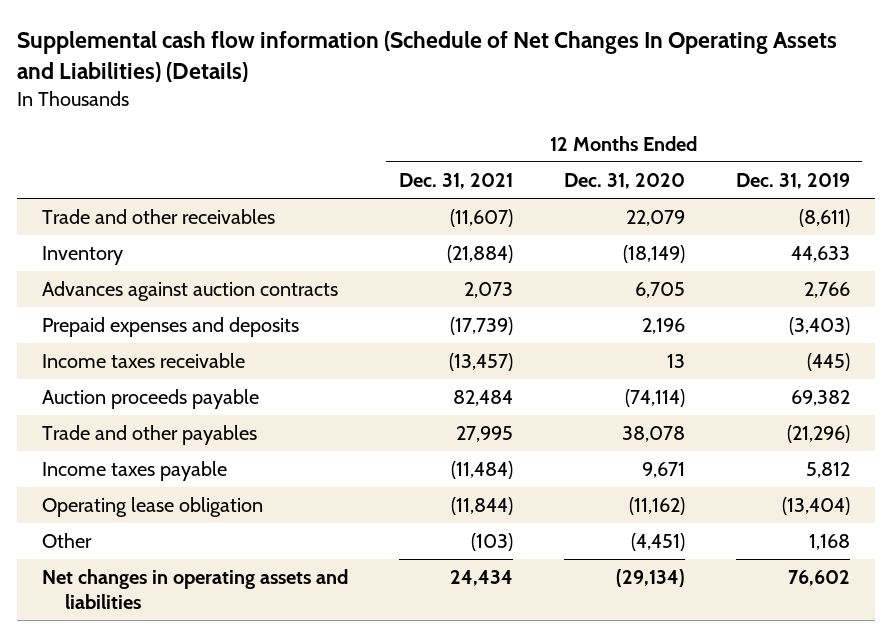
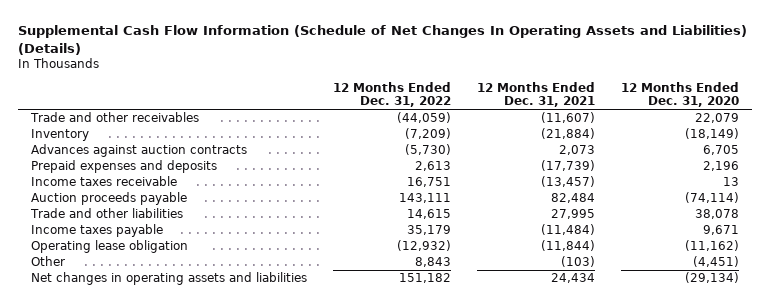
- Supplemental cash flow information (Schedule of Net Changes In Operating Assets and Liabilities) (Details)
+ Supplemental Cash Flow Information (Schedule of Net Changes In Operating Assets and Liabilities) (Details)
- | 12 Months Ended Dec. 31, 2021 | 12 Months Ended Dec. 31, 2020 | 12 Months Ended Dec. 31, 2019
+ | 12 Months Ended Dec. 31, 2022 | 12 Months Ended Dec. 31, 2021 | 12 Months Ended Dec. 31, 2020
- Trade and other payables | 27,995 | 38,078 | (21,296)
+ Trade and other liabilities | 14,615 | 27,995 | 38,078

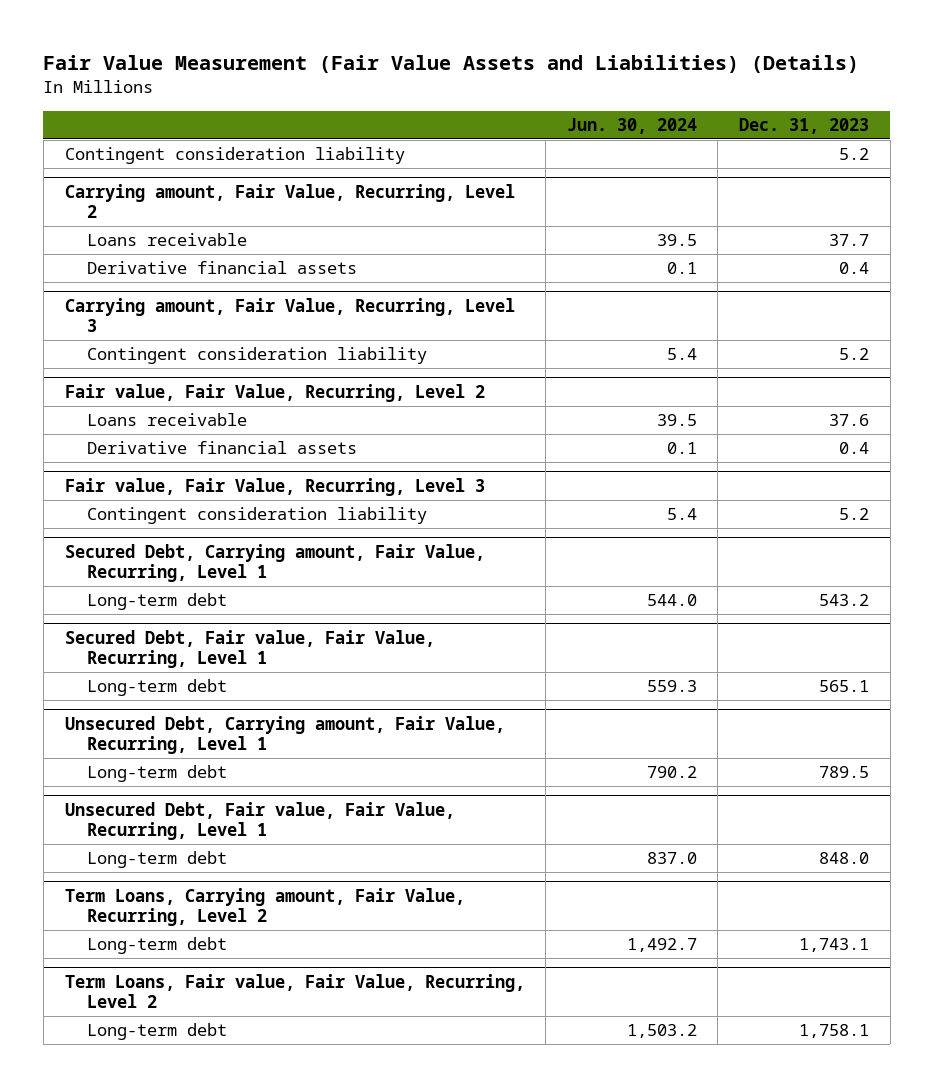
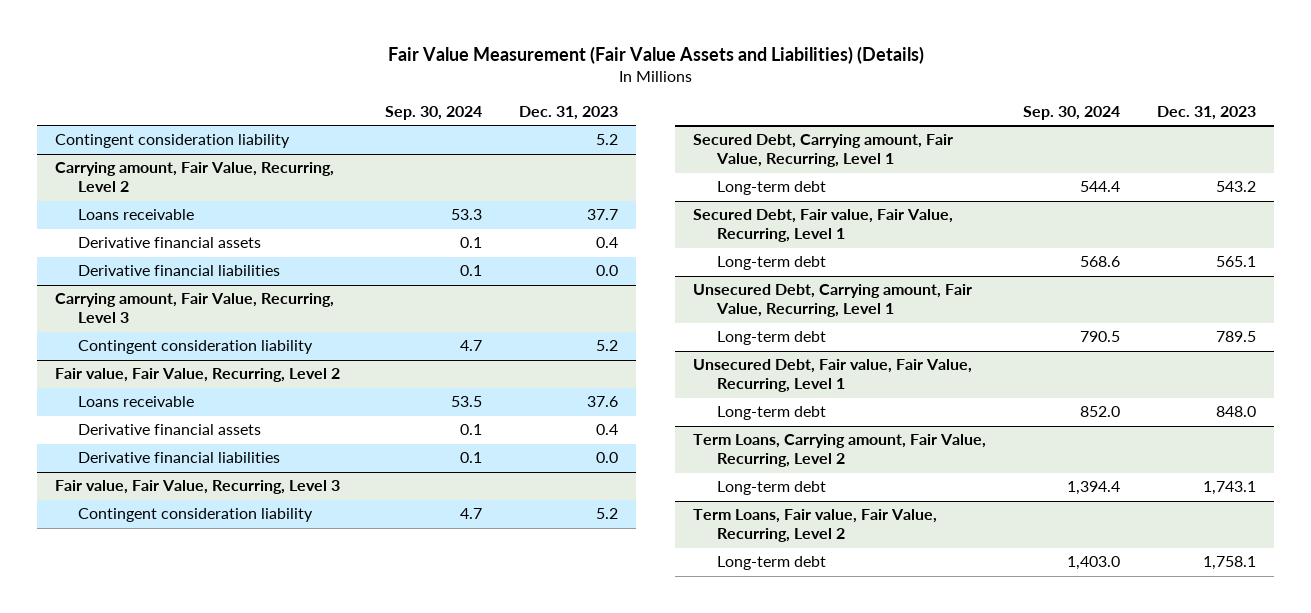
- | Jun. 30, 2024 | Dec. 31, 2023
+ | Sep. 30, 2024 | Dec. 31, 2023
@ Carrying amount, Fair Value, Recurring, Level 2
+ Derivative financial liabilities | 0.1 | 0.0
@ Fair value, Fair Value, Recurring, Level 2
+ Derivative financial liabilities | 0.1 | 0.0

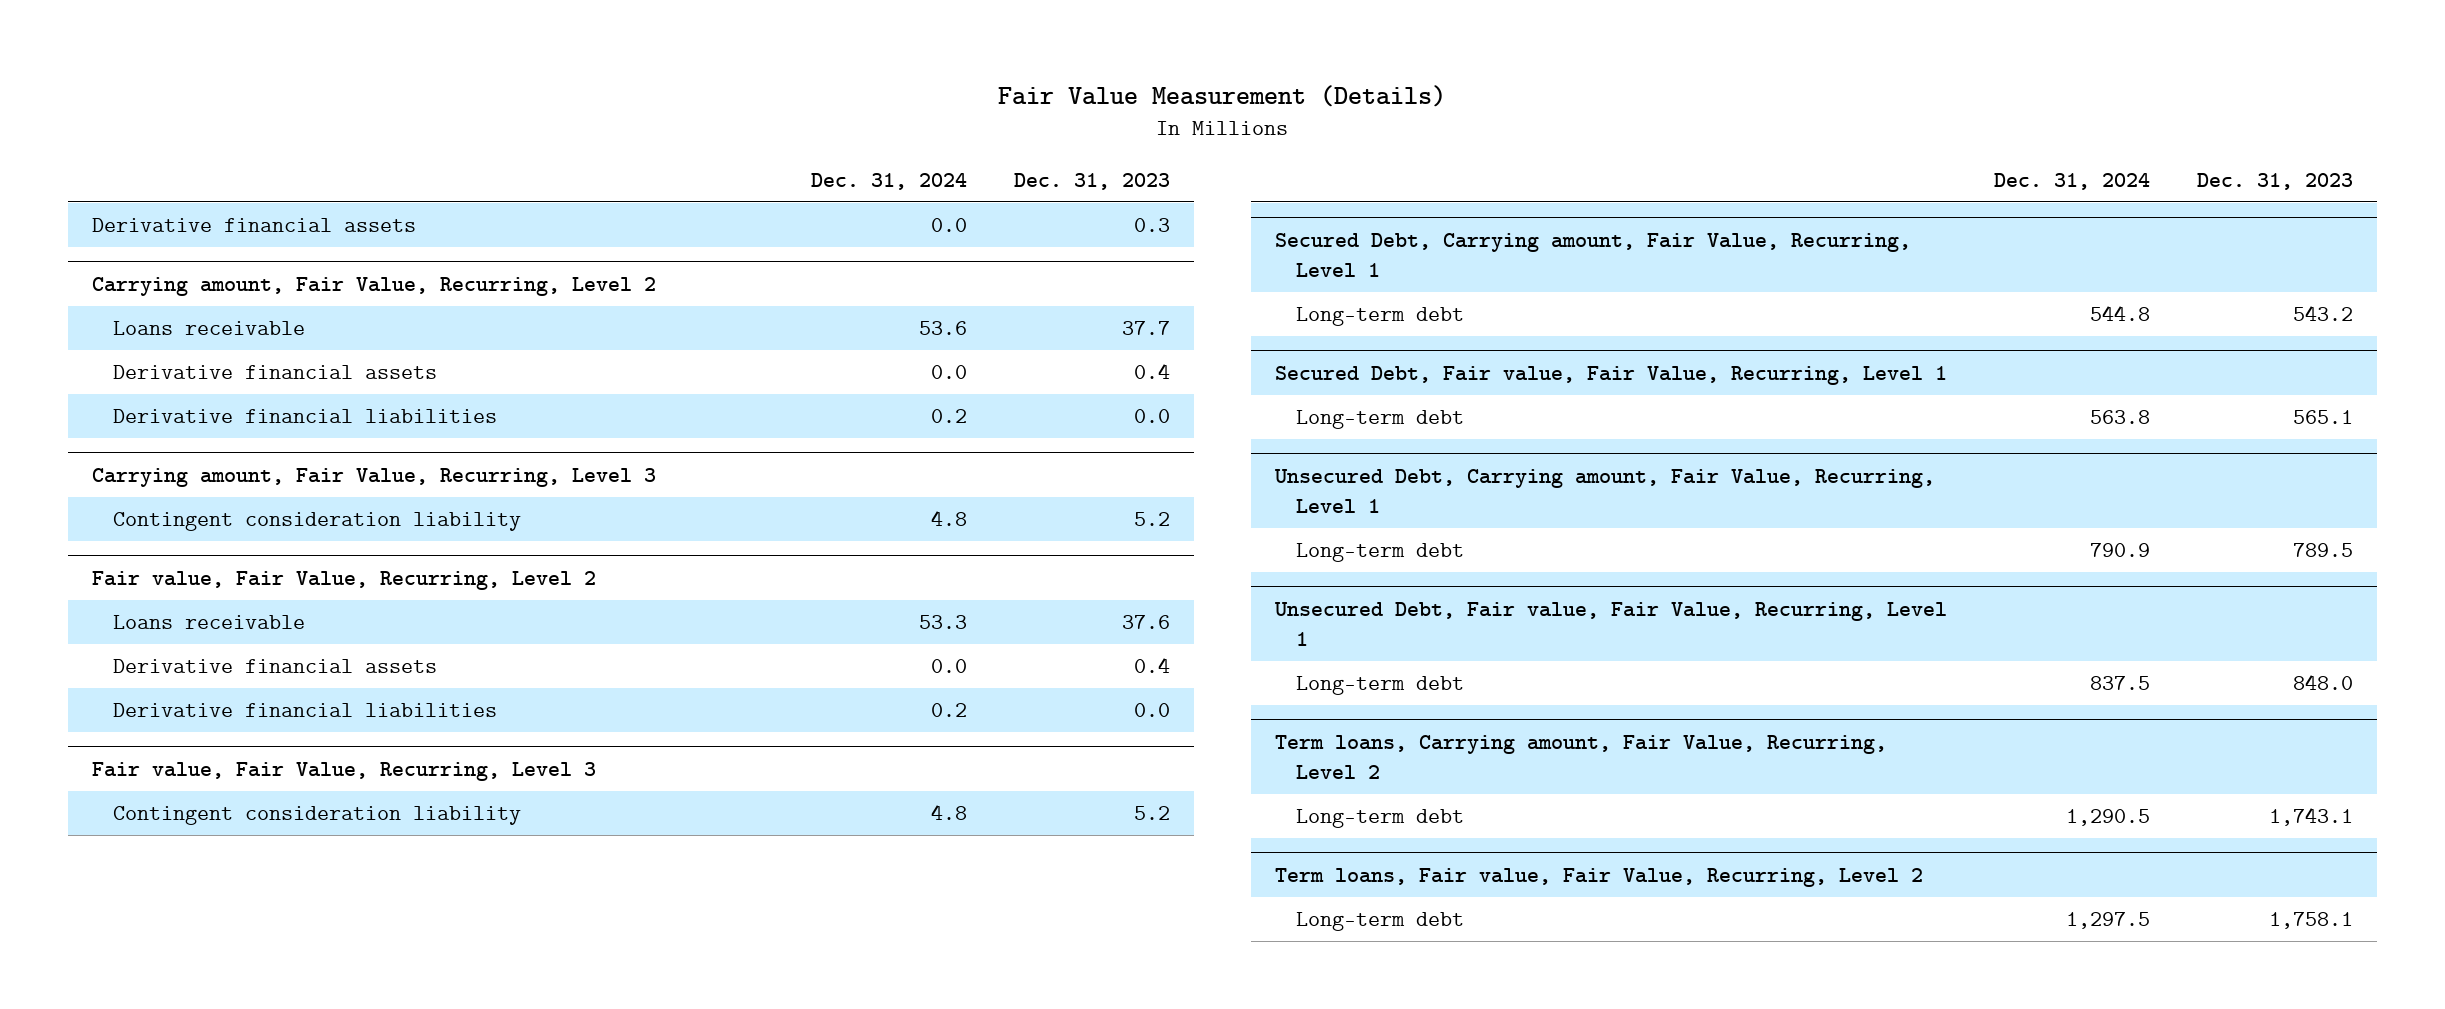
- Fair Value Measurement (Fair Value Assets and Liabilities) (Details)
+ Fair Value Measurement (Details)
- | Sep. 30, 2024 | Dec. 31, 2023
+ | Dec. 31, 2024 | Dec. 31, 2023
- Contingent consideration liability | | 5.2
+ Derivative financial assets | 0.0 | 0.3
- Term Loans, Carrying amount, Fair Value, Recurring, Level 2
+ Term loans, Carrying amount, Fair Value, Recurring, Level 2
- Term Loans, Fair value, Fair Value, Recurring, Level 2
+ Term loans, Fair value, Fair Value, Recurring, Level 2

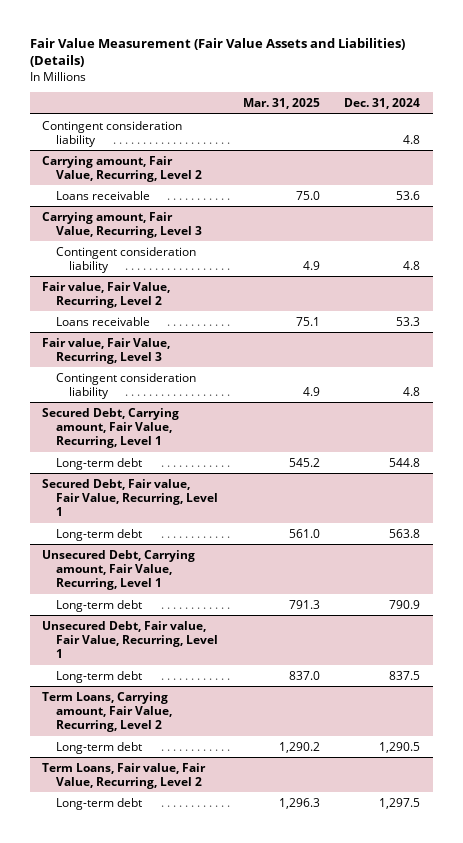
- Fair Value Measurement (Details)
+ Fair Value Measurement (Fair Value Assets and Liabilities) (Details)
- | Dec. 31, 2024 | Dec. 31, 2023
+ | Mar. 31, 2025 | Dec. 31, 2024
- Derivative financial assets | 0.0 | 0.3
+ Contingent consideration liability | | 4.8
@ Carrying amount, Fair Value, Recurring, Level 2
- Derivative financial assets | 0.0 | 0.4
- Derivative financial liabilities | 0.2 | 0.0
@ Fair value, Fair Value, Recurring, Level 2
- Derivative financial assets | 0.0 | 0.4
- Derivative financial liabilities | 0.2 | 0.0
- Term loans, Carrying amount, Fair Value, Recurring, Level 2
+ Term Loans, Carrying amount, Fair Value, Recurring, Level 2
- Term loans, Fair value, Fair Value, Recurring, Level 2
+ Term Loans, Fair value, Fair Value, Recurring, Level 2

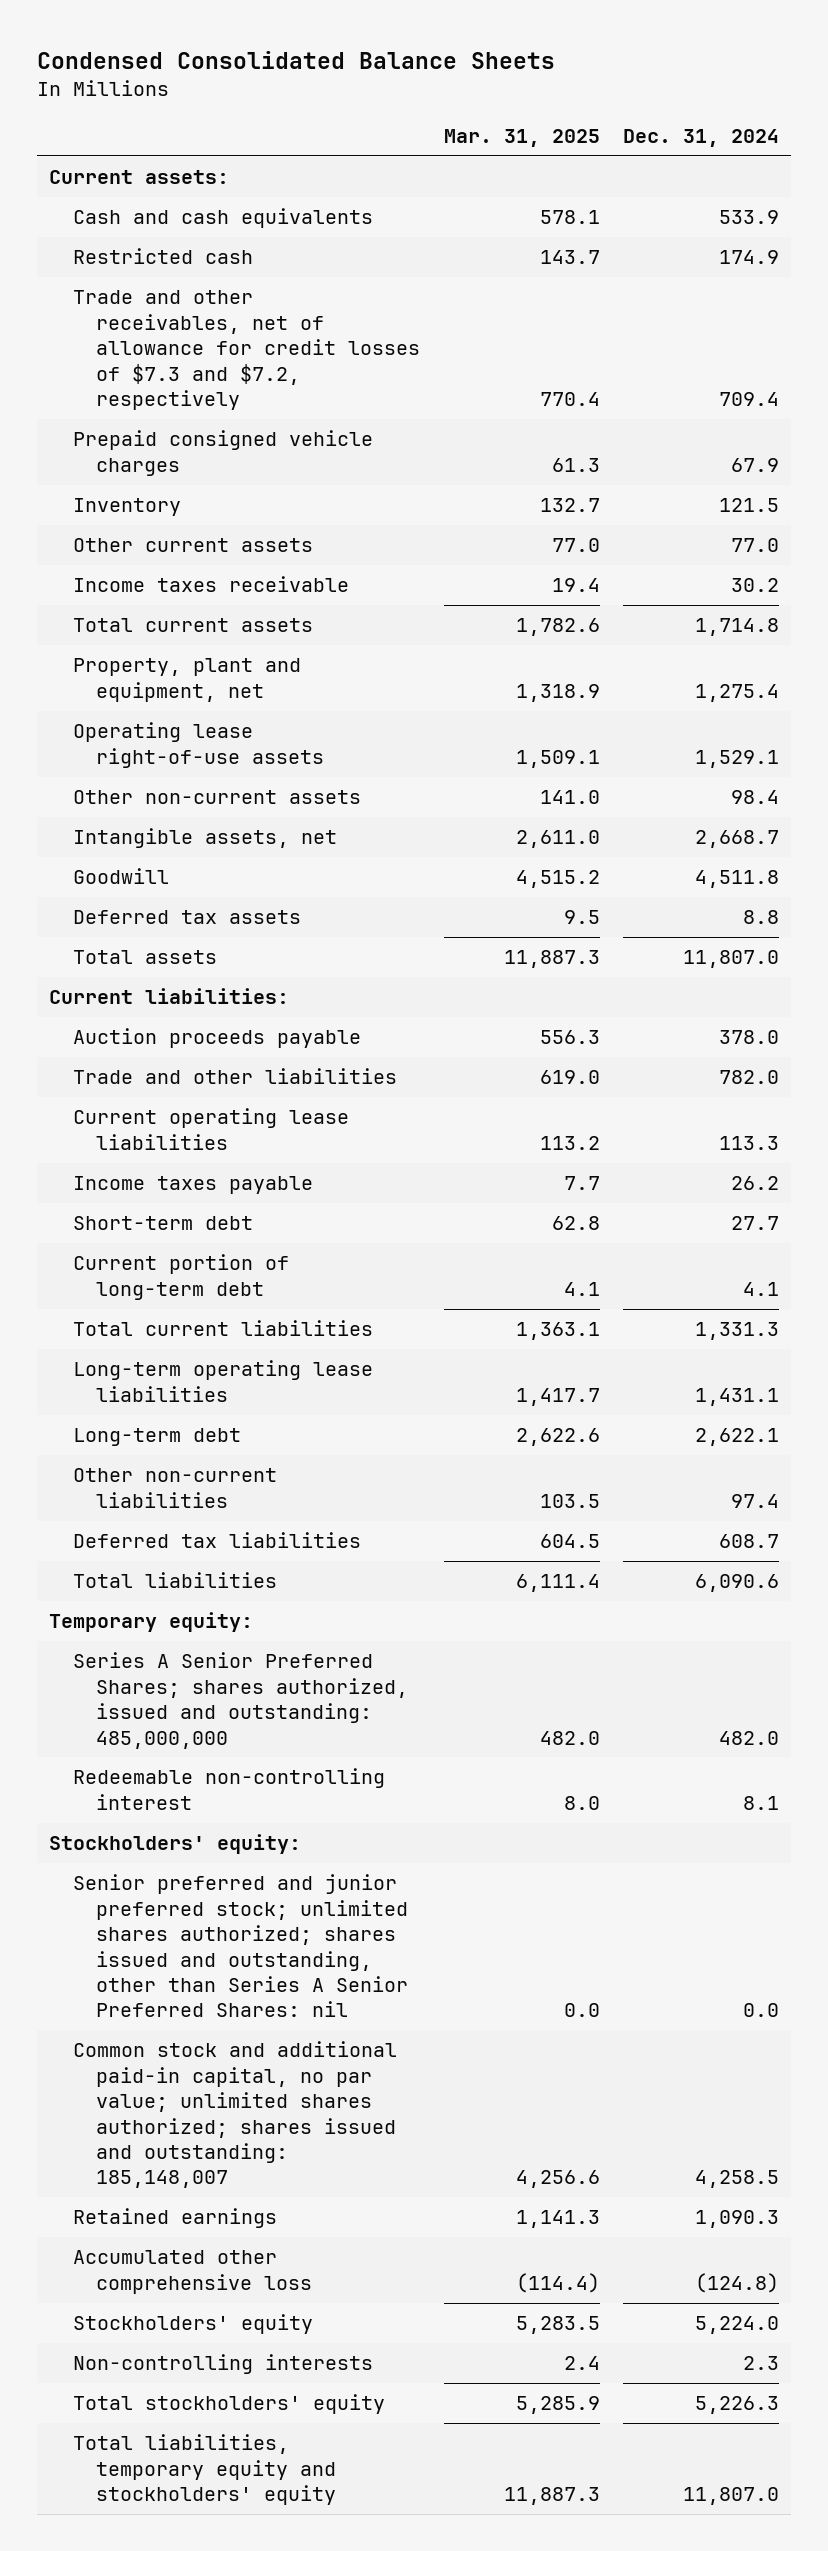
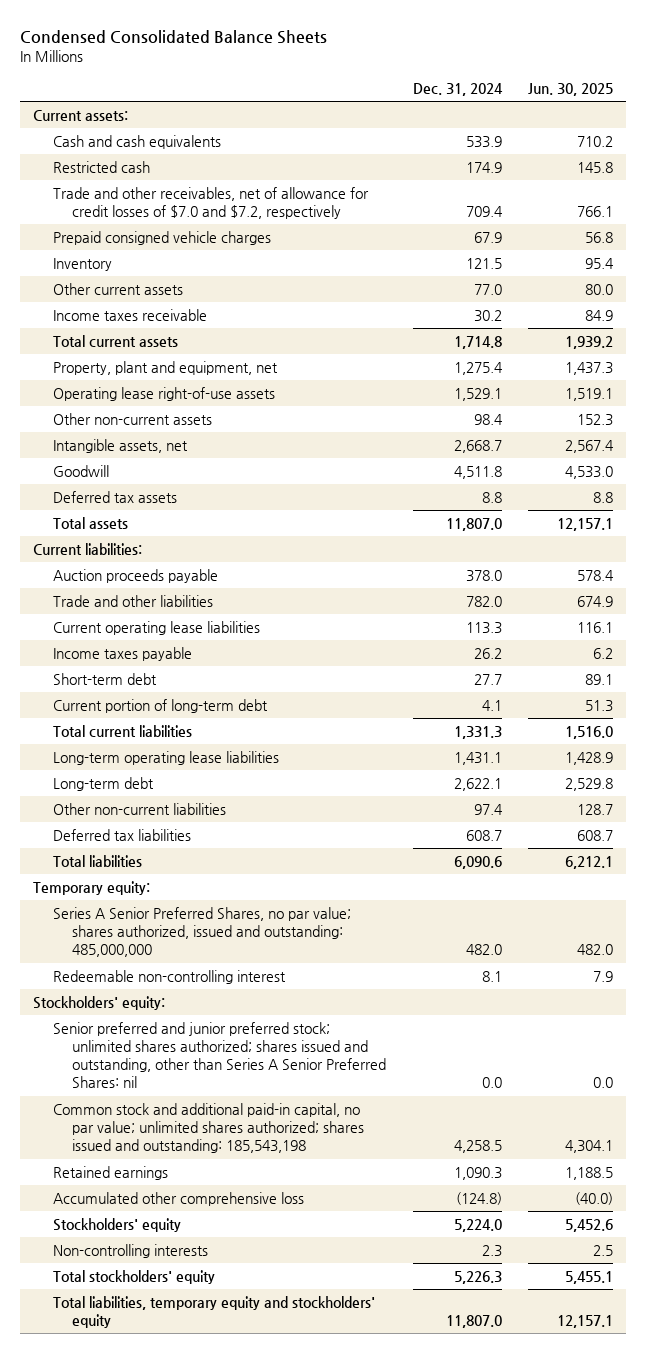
- | Mar. 31, 2025 | Dec. 31, 2024
+ | Dec. 31, 2024 | Jun. 30, 2025
- Trade and other receivables, net of allowance for credit losses of $7.3 and $7.2, respectively | 770.4 | 709.4
+ Trade and other receivables, net of allowance for credit losses of $7.0 and $7.2, respectively | 709.4 | 766.1
- Series A Senior Preferred Shares; shares authorized, issued and outstanding: 485,000,000 | 482.0 | 482.0
+ Series A Senior Preferred Shares, no par value; shares authorized, issued and outstanding: 485,000,000 | 482.0 | 482.0
- Common stock and additional paid-in capital, no par value; unlimited shares authorized; shares issued and outstanding: 185,148,007 | 4,256.6 | 4,258.5
+ Common stock and additional paid-in capital, no par value; unlimited shares authorized; shares issued and outstanding: 185,543,198 | 4,258.5 | 4,304.1

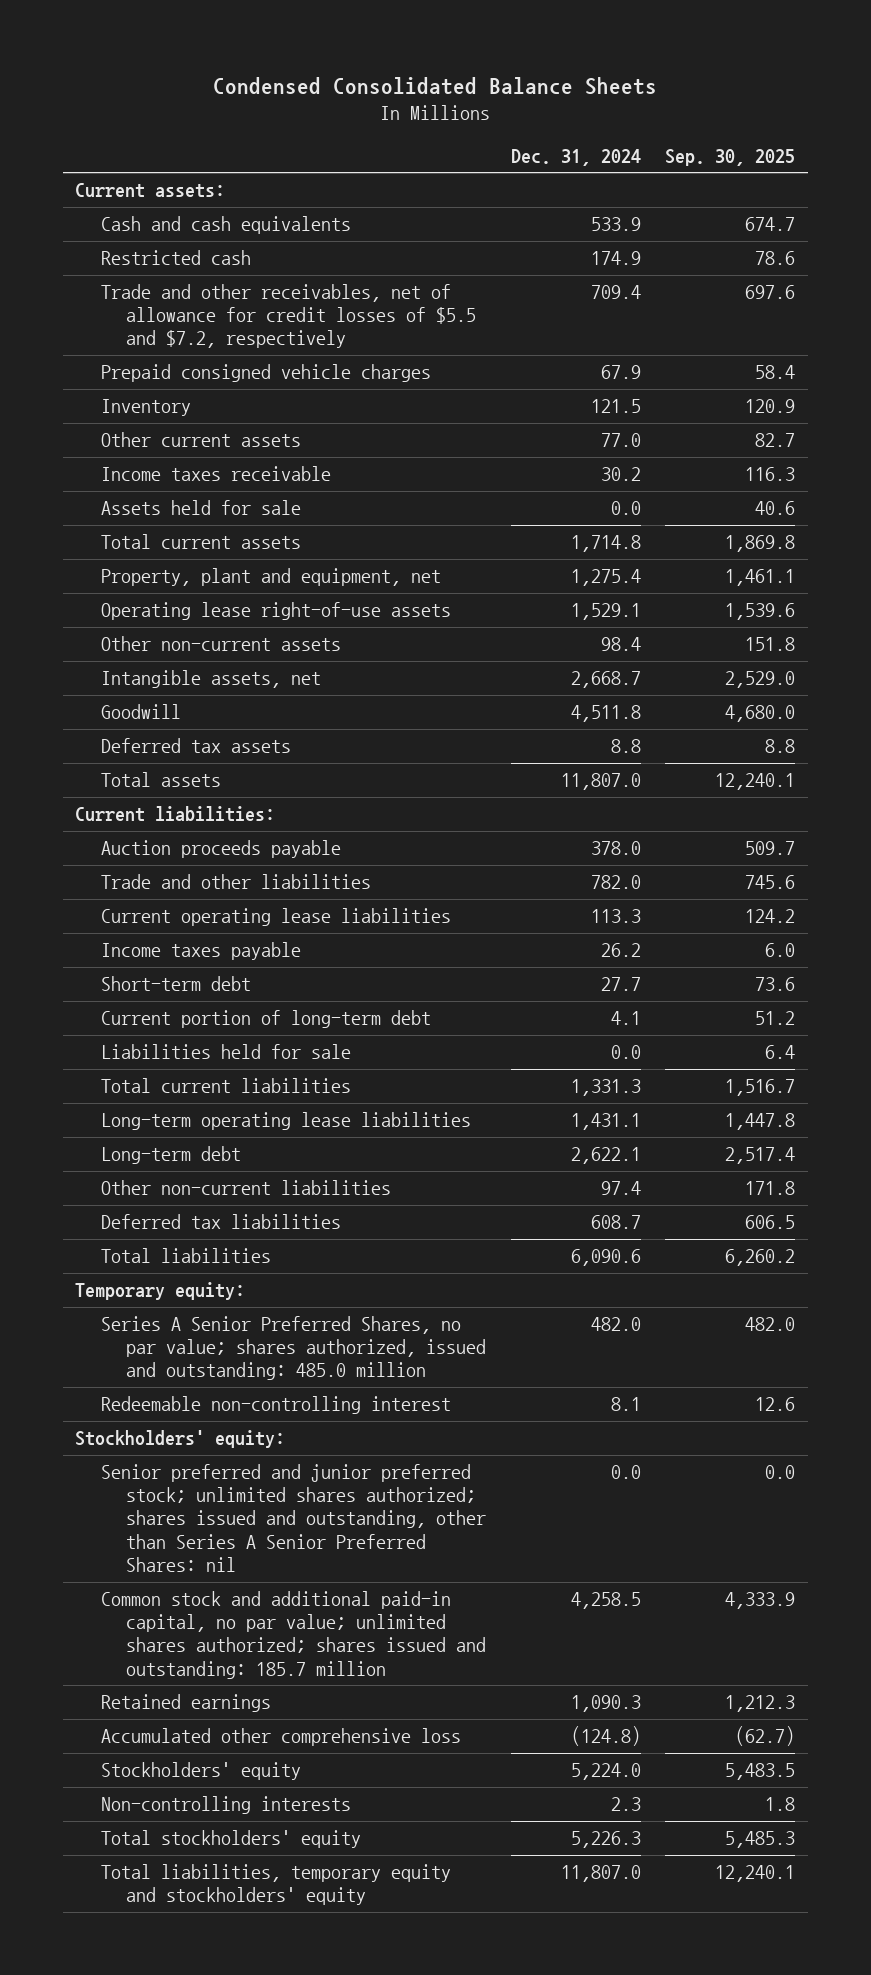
- | Dec. 31, 2024 | Jun. 30, 2025
+ | Dec. 31, 2024 | Sep. 30, 2025
- Trade and other receivables, net of allowance for credit losses of $7.0 and $7.2, respectively | 709.4 | 766.1
+ Trade and other receivables, net of allowance for credit losses of $5.5 and $7.2, respectively | 709.4 | 697.6
+ Assets held for sale | 0.0 | 40.6
+ Liabilities held for sale | 0.0 | 6.4
- Series A Senior Preferred Shares, no par value; shares authorized, issued and outstanding: 485,000,000 | 482.0 | 482.0
+ Series A Senior Preferred Shares, no par value; shares authorized, issued and outstanding: 485.0 million | 482.0 | 482.0
- Common stock and additional paid-in capital, no par value; unlimited shares authorized; shares issued and outstanding: 185,543,198 | 4,258.5 | 4,304.1
+ Common stock and additional paid-in capital, no par value; unlimited shares authorized; shares issued and outstanding: 185.7 million | 4,258.5 | 4,333.9

